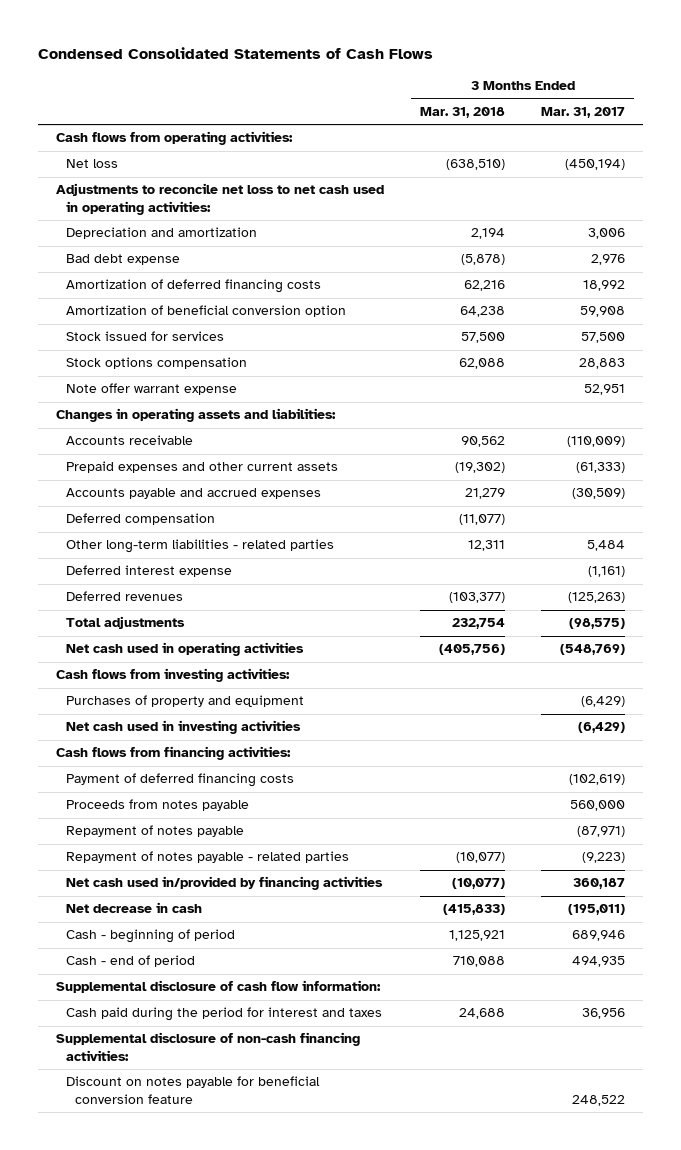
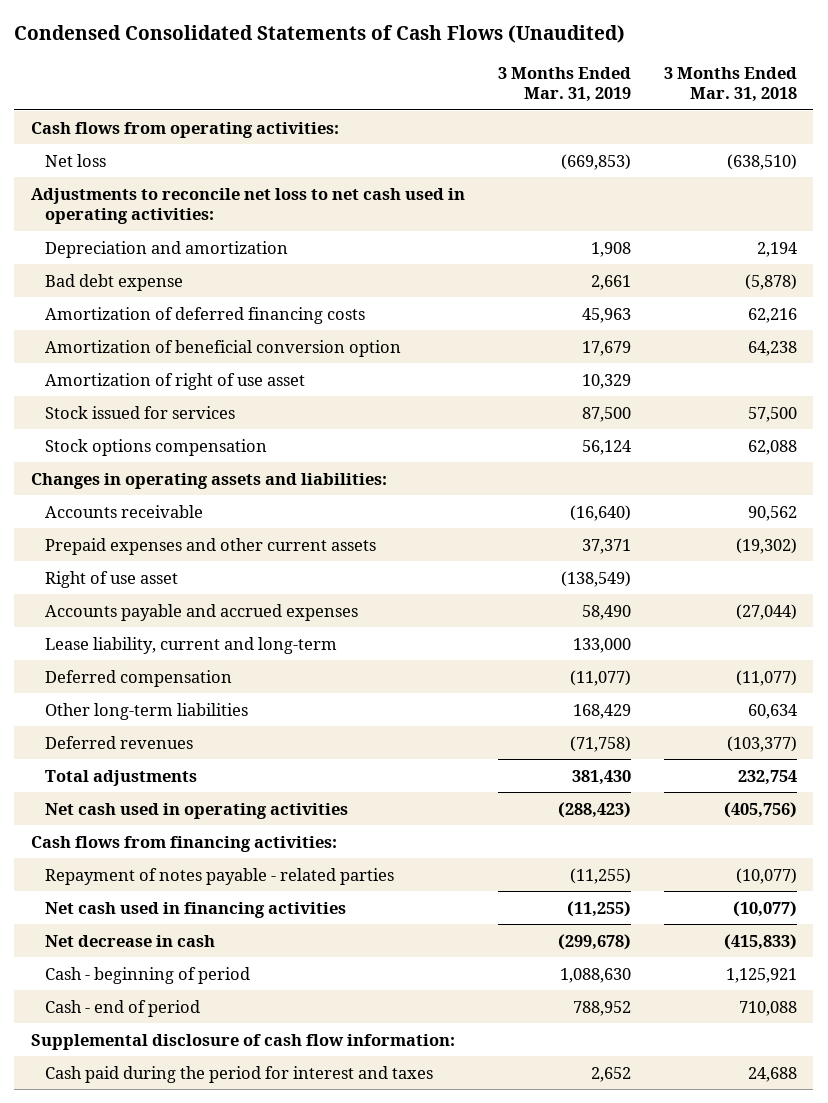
- Condensed Consolidated Statements of Cash Flows
+ Condensed Consolidated Statements of Cash Flows (Unaudited)
- | 3 Months Ended Mar. 31, 2018 | 3 Months Ended Mar. 31, 2017
+ | 3 Months Ended Mar. 31, 2019 | 3 Months Ended Mar. 31, 2018
+ Amortization of right of use asset | 10,329 |
- Note offer warrant expense | | 52,951
- Accounts payable and accrued expenses | 21,279 | (30,509)
+ Right of use asset | (138,549) |
+ Accounts payable and accrued expenses | 58,490 | (27,044)
+ Lease liability, current and long-term | 133,000 |
- Other long-term liabilities - related parties | 12,311 | 5,484
- Deferred interest expense | | (1,161)
+ Other long-term liabilities | 168,429 | 60,634
- Cash flows from investing activities:
- Purchases of property and equipment | | (6,429)
- Net cash used in investing activities | | (6,429)
- Payment of deferred financing costs | | (102,619)
- Proceeds from notes payable | | 560,000
- Repayment of notes payable | | (87,971)
- Net cash used in/provided by financing activities | (10,077) | 360,187
+ Net cash used in financing activities | (11,255) | (10,077)
- Supplemental disclosure of non-cash financing activities:
- Discount on notes payable for beneficial conversion feature | | 248,522

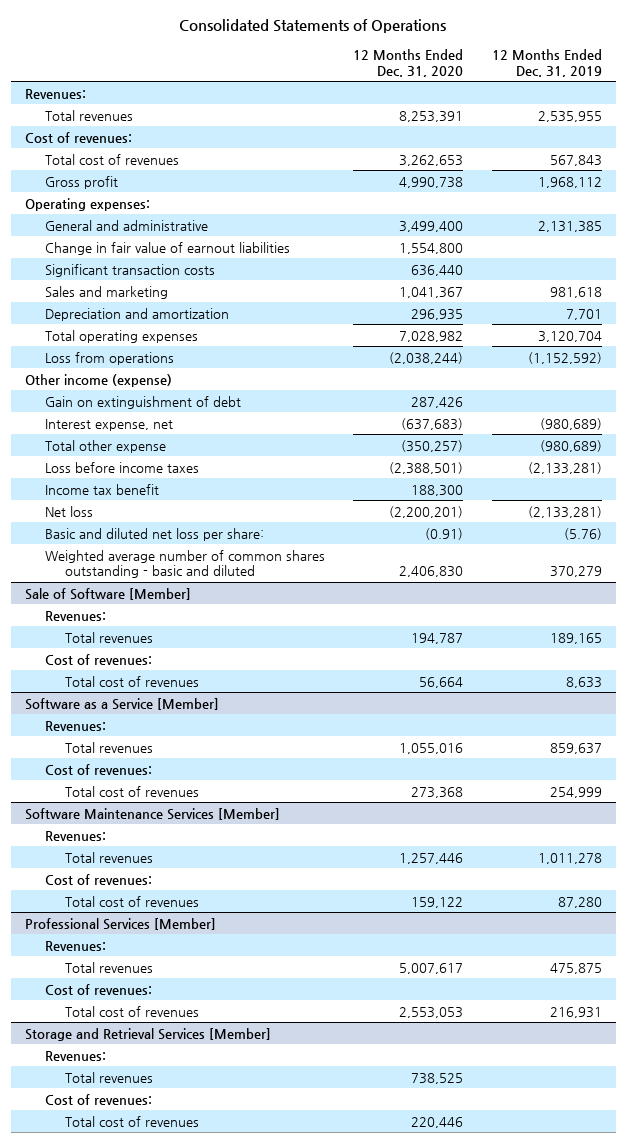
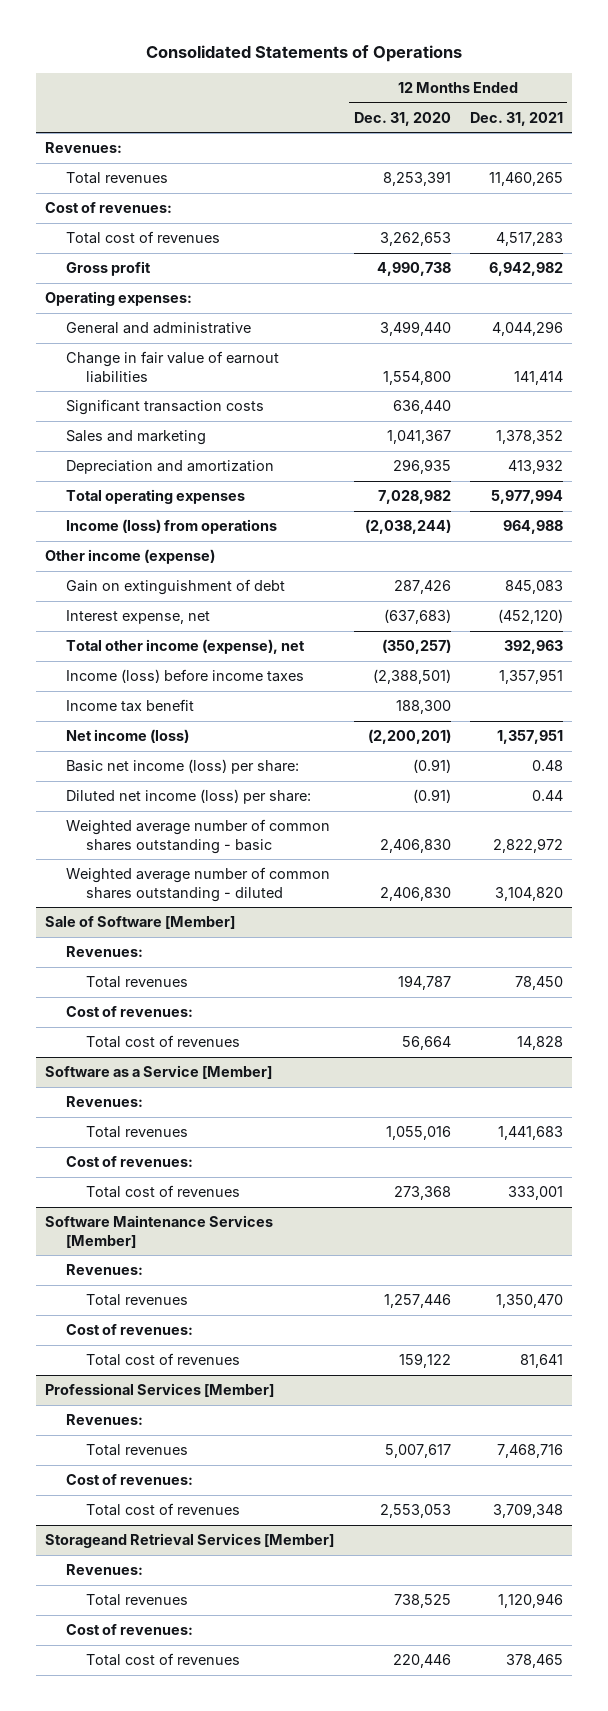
- | 12 Months Ended Dec. 31, 2020 | 12 Months Ended Dec. 31, 2019
+ | 12 Months Ended Dec. 31, 2020 | 12 Months Ended Dec. 31, 2021
- General and administrative | 3,499,400 | 2,131,385
+ General and administrative | 3,499,440 | 4,044,296
- Loss from operations | (2,038,244) | (1,152,592)
+ Income (loss) from operations | (2,038,244) | 964,988
- Total other expense | (350,257) | (980,689)
- Loss before income taxes | (2,388,501) | (2,133,281)
+ Total other income (expense), net | (350,257) | 392,963
+ Income (loss) before income taxes | (2,388,501) | 1,357,951
- Net loss | (2,200,201) | (2,133,281)
- Basic and diluted net loss per share: | (0.91) | (5.76)
- Weighted average number of common shares outstanding - basic and diluted | 2,406,830 | 370,279
+ Net income (loss) | (2,200,201) | 1,357,951
+ Basic net income (loss) per share: | (0.91) | 0.48
+ Diluted net income (loss) per share: | (0.91) | 0.44
+ Weighted average number of common shares outstanding - basic | 2,406,830 | 2,822,972
+ Weighted average number of common shares outstanding - diluted | 2,406,830 | 3,104,820
- Storage and Retrieval Services [Member]
+ Storageand Retrieval Services [Member]

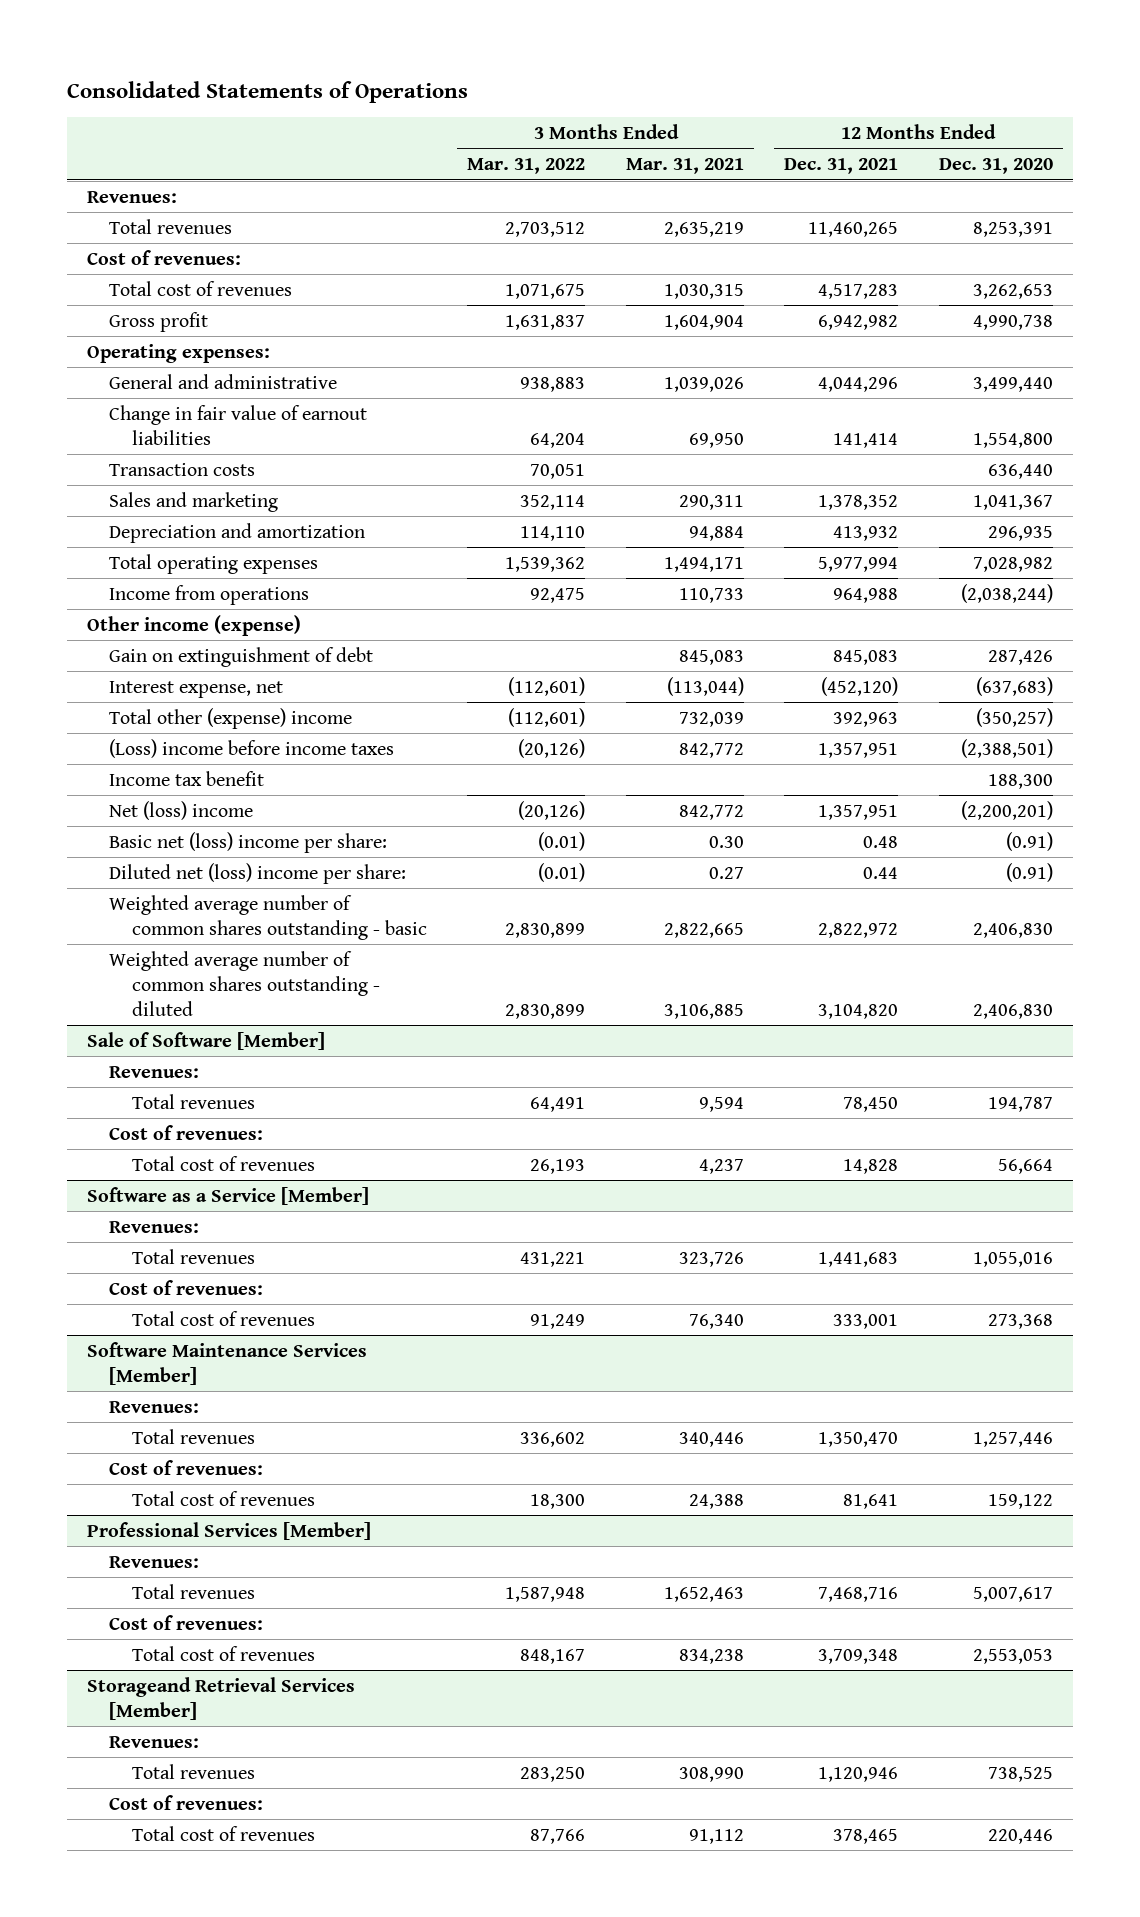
- | 12 Months Ended Dec. 31, 2020 | 12 Months Ended Dec. 31, 2021
+ | 3 Months Ended Mar. 31, 2022 | 3 Months Ended Mar. 31, 2021 | 12 Months Ended Dec. 31, 2021 | 12 Months Ended Dec. 31, 2020
- Significant transaction costs | 636,440 |
+ Transaction costs | 70,051 | | | 636,440
- Income (loss) from operations | (2,038,244) | 964,988
+ Income from operations | 92,475 | 110,733 | 964,988 | (2,038,244)
- Total other income (expense), net | (350,257) | 392,963
- Income (loss) before income taxes | (2,388,501) | 1,357,951
+ Total other (expense) income | (112,601) | 732,039 | 392,963 | (350,257)
+ (Loss) income before income taxes | (20,126) | 842,772 | 1,357,951 | (2,388,501)
- Net income (loss) | (2,200,201) | 1,357,951
- Basic net income (loss) per share: | (0.91) | 0.48
- Diluted net income (loss) per share: | (0.91) | 0.44
+ Net (loss) income | (20,126) | 842,772 | 1,357,951 | (2,200,201)
+ Basic net (loss) income per share: | (0.01) | 0.30 | 0.48 | (0.91)
+ Diluted net (loss) income per share: | (0.01) | 0.27 | 0.44 | (0.91)

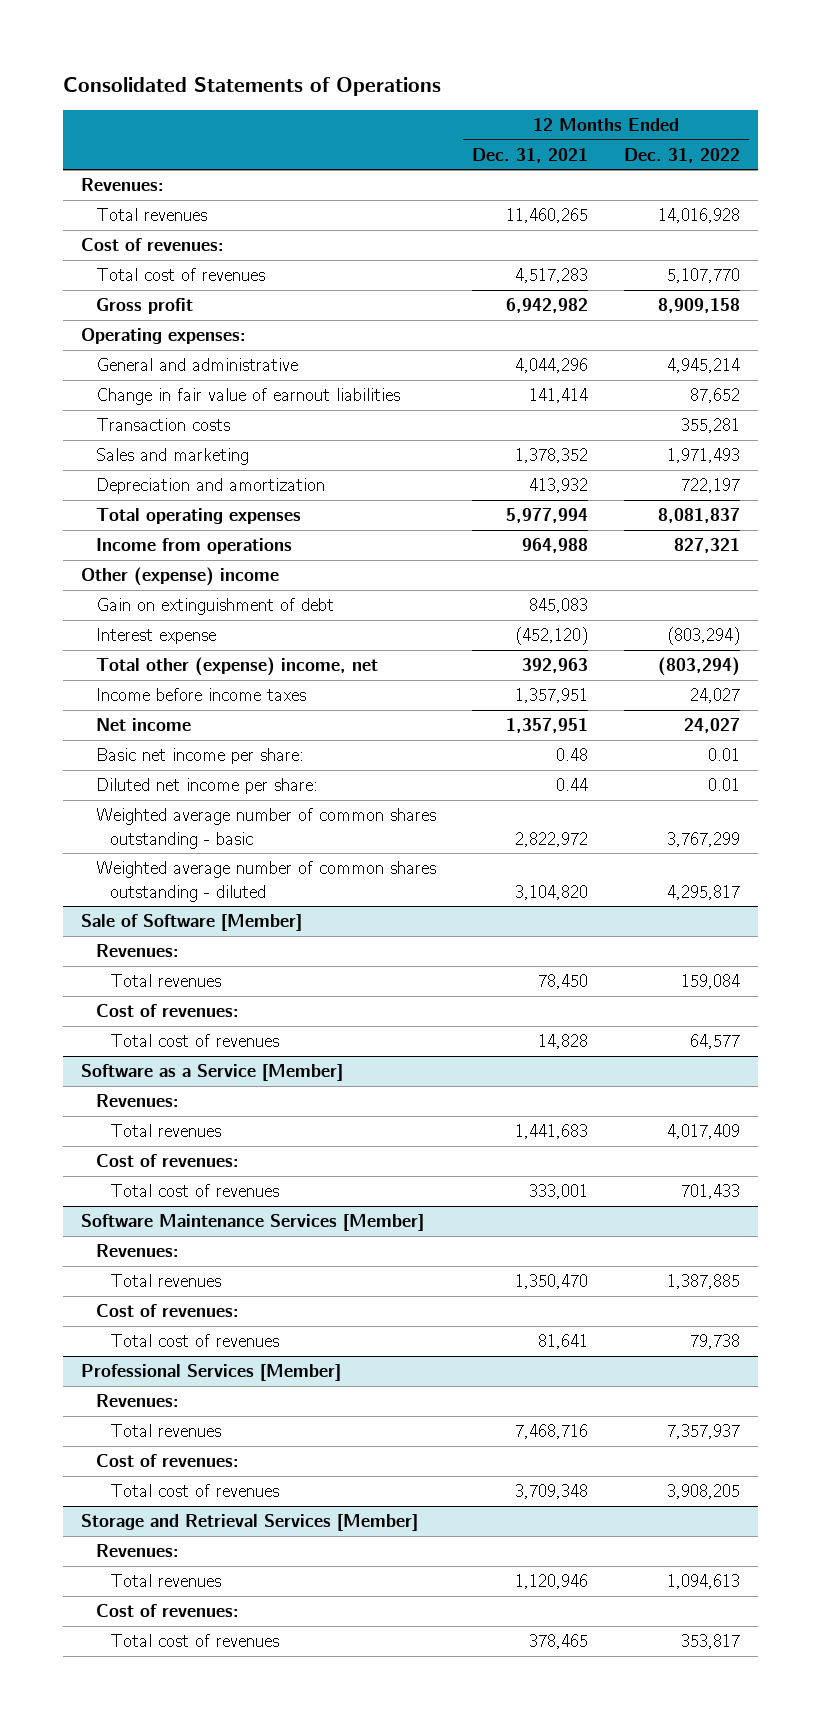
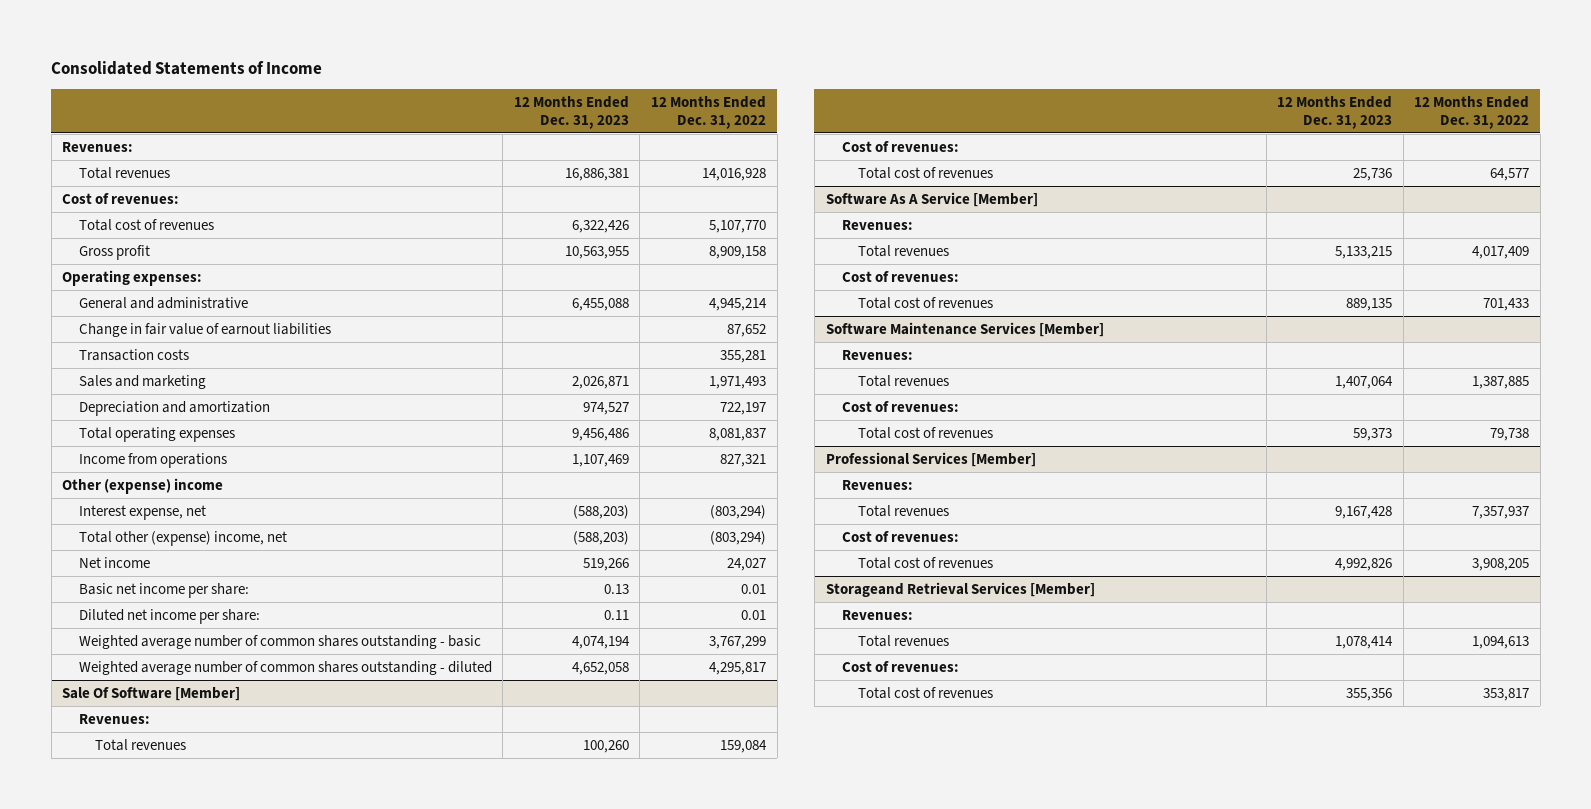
- Consolidated Statements of Operations
+ Consolidated Statements of Income
- | 12 Months Ended Dec. 31, 2021 | 12 Months Ended Dec. 31, 2022
+ | 12 Months Ended Dec. 31, 2023 | 12 Months Ended Dec. 31, 2022
- Gain on extinguishment of debt | 845,083 |
- Interest expense | (452,120) | (803,294)
+ Interest expense, net | (588,203) | (803,294)
- Income before income taxes | 1,357,951 | 24,027
- Sale of Software [Member]
+ Sale Of Software [Member]
- Software as a Service [Member]
+ Software As A Service [Member]
- Storage and Retrieval Services [Member]
+ Storageand Retrieval Services [Member]

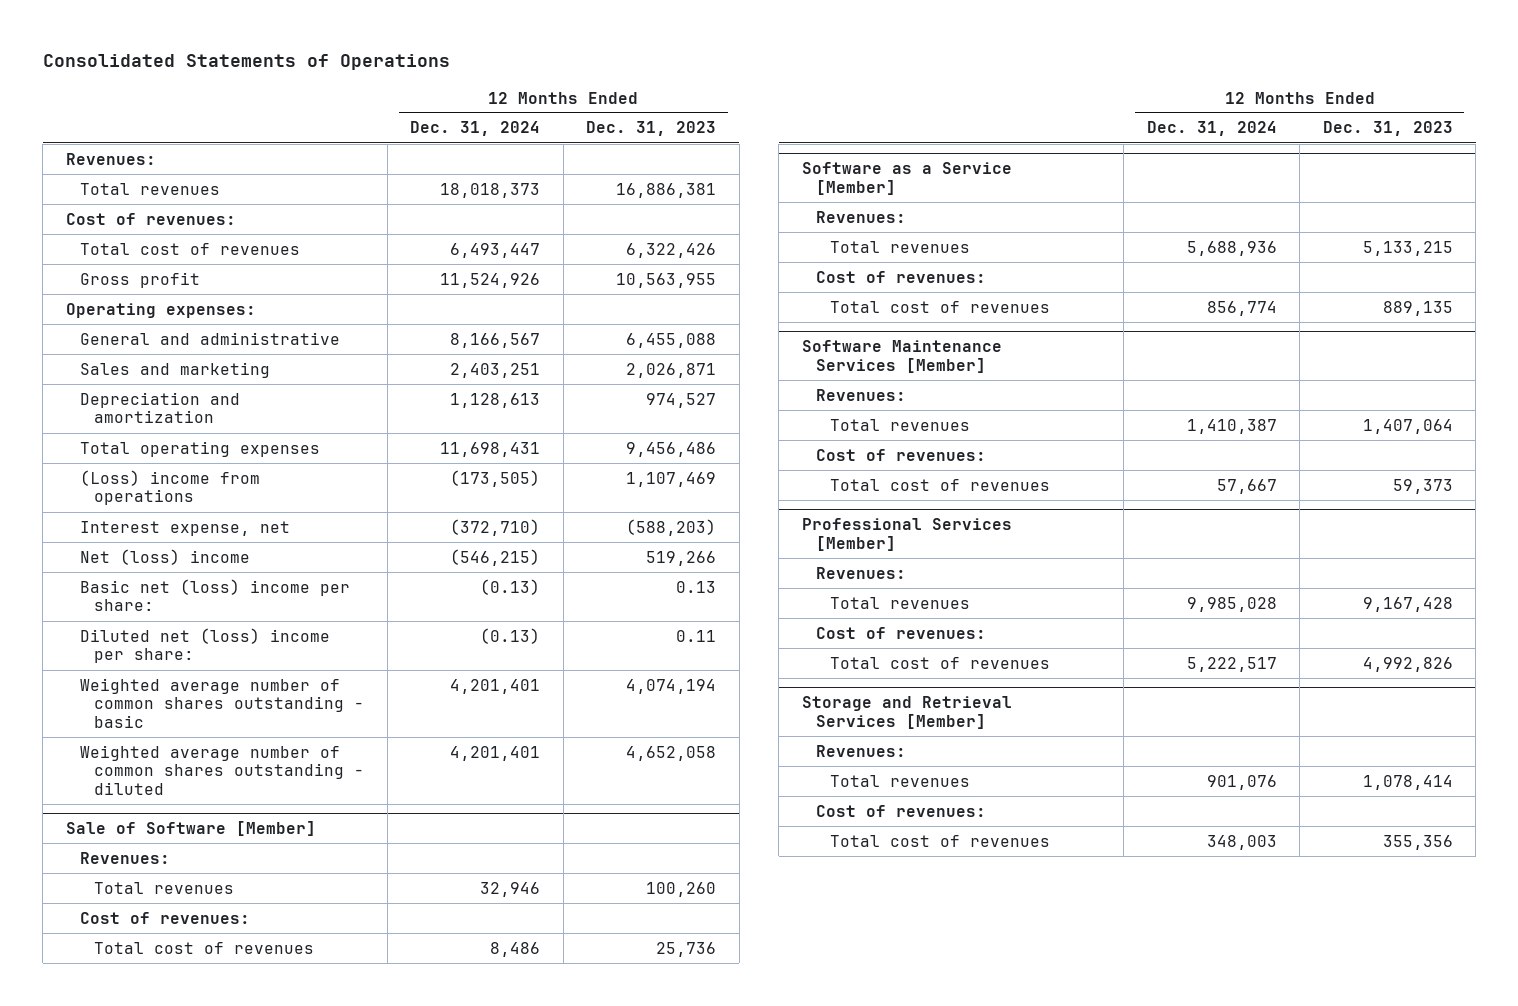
- Consolidated Statements of Income
+ Consolidated Statements of Operations
- | 12 Months Ended Dec. 31, 2023 | 12 Months Ended Dec. 31, 2022
+ | 12 Months Ended Dec. 31, 2024 | 12 Months Ended Dec. 31, 2023
- Change in fair value of earnout liabilities | | 87,652
- Transaction costs | | 355,281
- Income from operations | 1,107,469 | 827,321
- Other (expense) income
+ (Loss) income from operations | (173,505) | 1,107,469
- Total other (expense) income, net | (588,203) | (803,294)
- Net income | 519,266 | 24,027
- Basic net income per share: | 0.13 | 0.01
- Diluted net income per share: | 0.11 | 0.01
+ Net (loss) income | (546,215) | 519,266
+ Basic net (loss) income per share: | (0.13) | 0.13
+ Diluted net (loss) income per share: | (0.13) | 0.11
- Sale Of Software [Member]
+ Sale of Software [Member]
- Software As A Service [Member]
+ Software as a Service [Member]
- Storageand Retrieval Services [Member]
+ Storage and Retrieval Services [Member]

